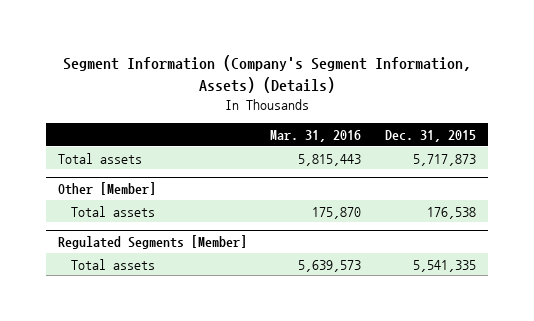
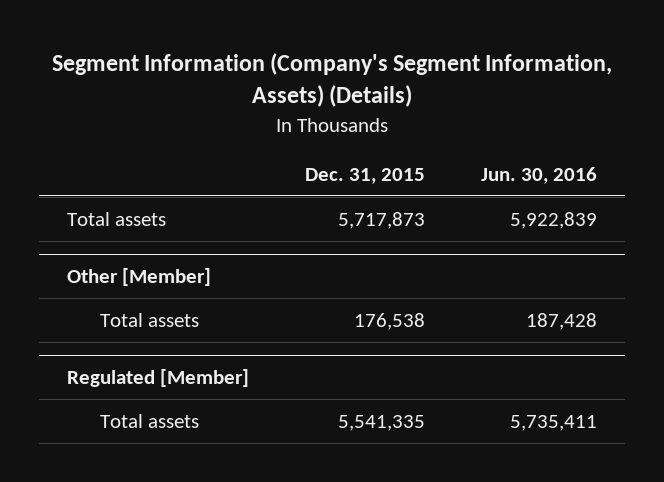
- | Mar. 31, 2016 | Dec. 31, 2015
+ | Dec. 31, 2015 | Jun. 30, 2016
- Regulated Segments [Member]
+ Regulated [Member]

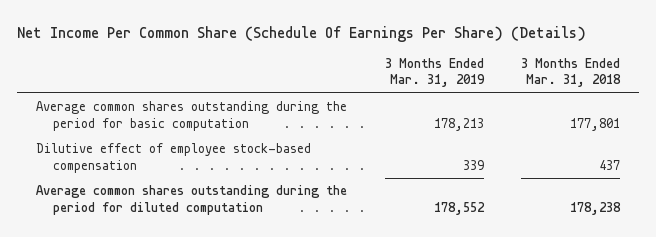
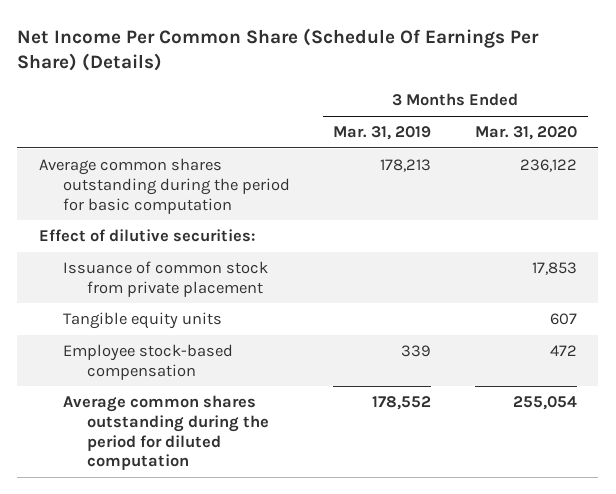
- | 3 Months Ended Mar. 31, 2019 | 3 Months Ended Mar. 31, 2018
+ | 3 Months Ended Mar. 31, 2019 | 3 Months Ended Mar. 31, 2020
- Dilutive effect of employee stock-based compensation | 339 | 437
+ Effect of dilutive securities:
+ Issuance of common stock from private placement | | 17,853
+ Tangible equity units | | 607
+ Employee stock-based compensation | 339 | 472

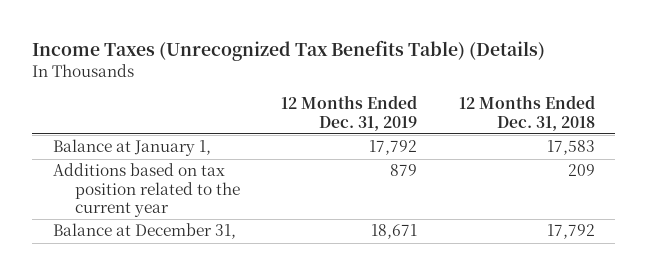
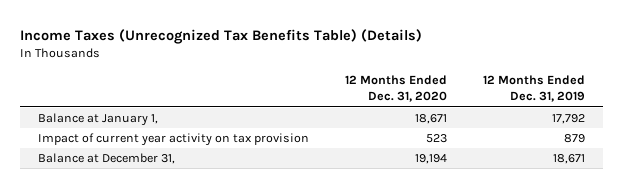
- | 12 Months Ended Dec. 31, 2019 | 12 Months Ended Dec. 31, 2018
+ | 12 Months Ended Dec. 31, 2020 | 12 Months Ended Dec. 31, 2019
- Additions based on tax position related to the current year | 879 | 209
+ Impact of current year activity on tax provision | 523 | 879

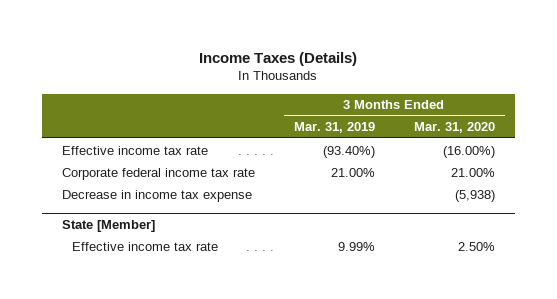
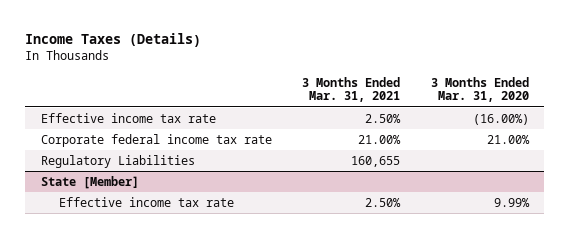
- | 3 Months Ended Mar. 31, 2019 | 3 Months Ended Mar. 31, 2020
+ | 3 Months Ended Mar. 31, 2021 | 3 Months Ended Mar. 31, 2020
- Decrease in income tax expense | | (5,938)
+ Regulatory Liabilities | 160,655 |
@ State [Member]
- Effective income tax rate | 9.99% | 2.50%
+ Effective income tax rate | 2.50% | 9.99%

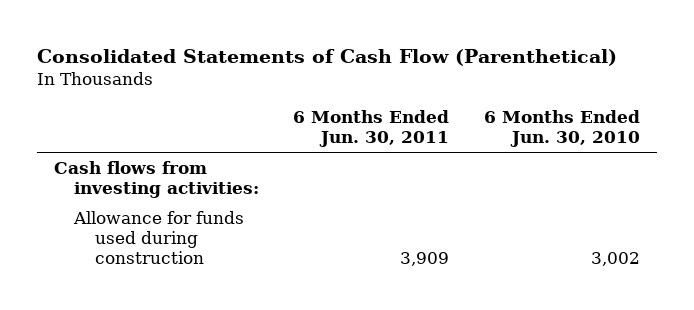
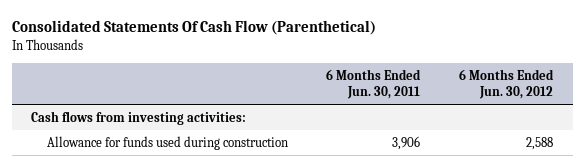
- Consolidated Statements of Cash Flow (Parenthetical)
+ Consolidated Statements Of Cash Flow (Parenthetical)
- | 6 Months Ended Jun. 30, 2011 | 6 Months Ended Jun. 30, 2010
+ | 6 Months Ended Jun. 30, 2011 | 6 Months Ended Jun. 30, 2012
- Allowance for funds used during construction | 3,909 | 3,002
+ Allowance for funds used during construction | 3,906 | 2,588

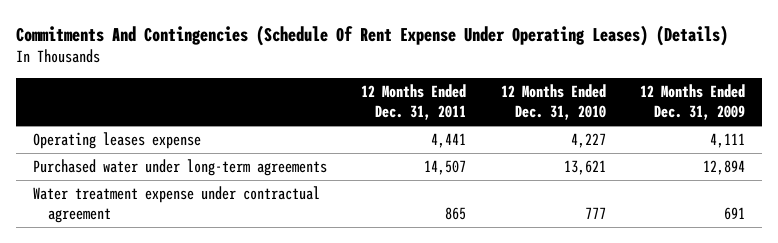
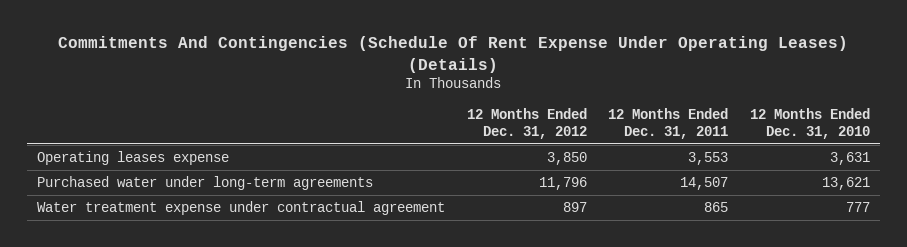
- | 12 Months Ended Dec. 31, 2011 | 12 Months Ended Dec. 31, 2010 | 12 Months Ended Dec. 31, 2009
+ | 12 Months Ended Dec. 31, 2012 | 12 Months Ended Dec. 31, 2011 | 12 Months Ended Dec. 31, 2010
- Operating leases expense | 4,441 | 4,227 | 4,111
+ Operating leases expense | 3,850 | 3,553 | 3,631

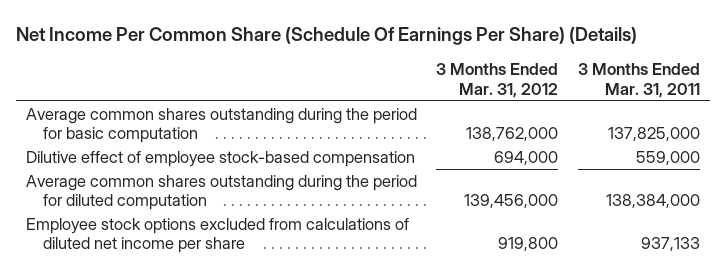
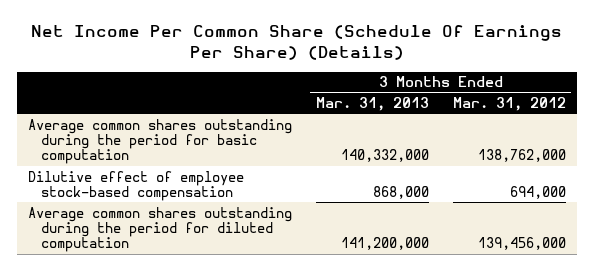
- | 3 Months Ended Mar. 31, 2012 | 3 Months Ended Mar. 31, 2011
+ | 3 Months Ended Mar. 31, 2013 | 3 Months Ended Mar. 31, 2012
- Employee stock options excluded from calculations of diluted net income per share | 919,800 | 937,133

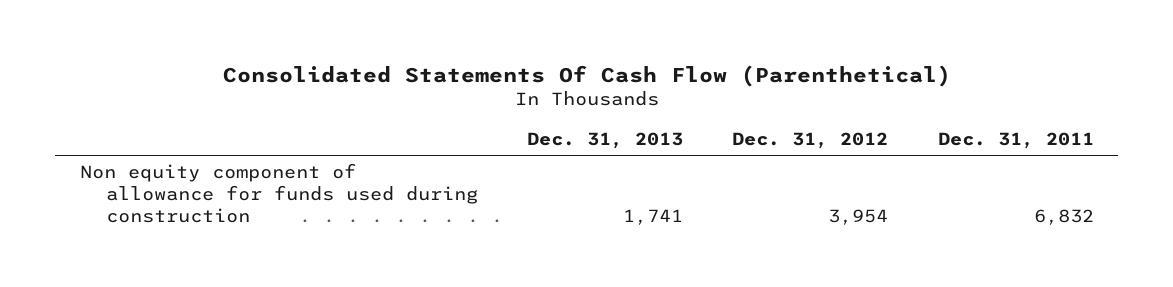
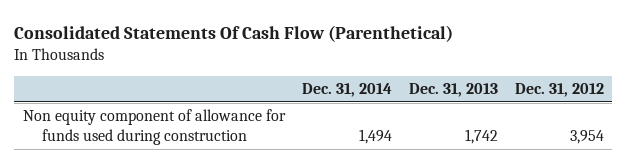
- | Dec. 31, 2013 | Dec. 31, 2012 | Dec. 31, 2011
+ | Dec. 31, 2014 | Dec. 31, 2013 | Dec. 31, 2012
- Non equity component of allowance for funds used during construction | 1,741 | 3,954 | 6,832
+ Non equity component of allowance for funds used during construction | 1,494 | 1,742 | 3,954

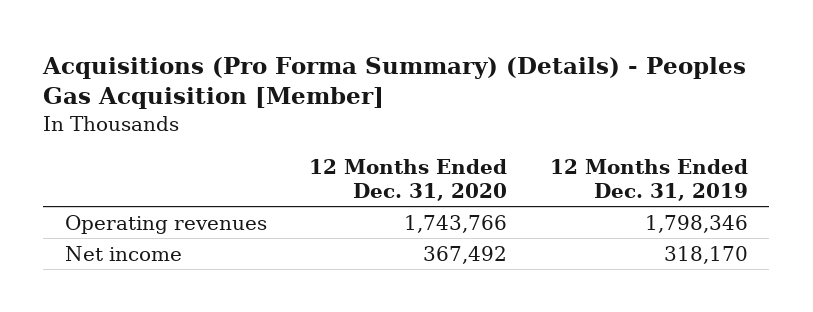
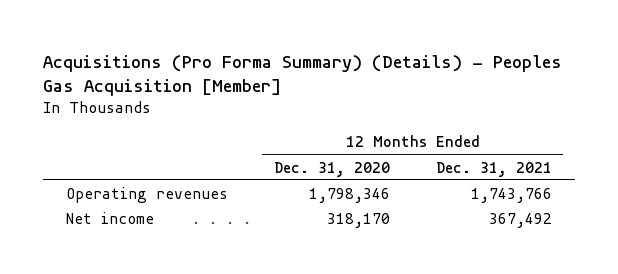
- | 12 Months Ended Dec. 31, 2020 | 12 Months Ended Dec. 31, 2019
+ | 12 Months Ended Dec. 31, 2020 | 12 Months Ended Dec. 31, 2021
- Operating revenues | 1,743,766 | 1,798,346
- Net income | 367,492 | 318,170
+ Operating revenues | 1,798,346 | 1,743,766
+ Net income | 318,170 | 367,492

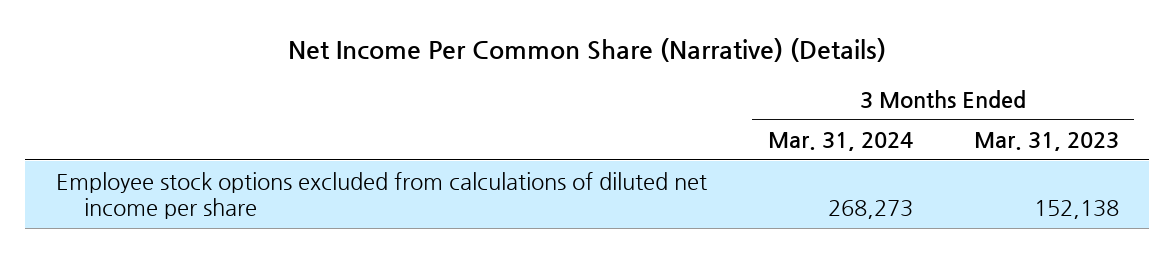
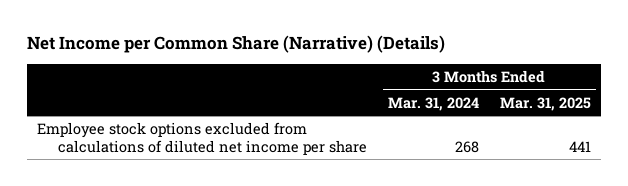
- Net Income Per Common Share (Narrative) (Details)
+ Net Income per Common Share (Narrative) (Details)
- | 3 Months Ended Mar. 31, 2024 | 3 Months Ended Mar. 31, 2023
+ | 3 Months Ended Mar. 31, 2024 | 3 Months Ended Mar. 31, 2025
- Employee stock options excluded from calculations of diluted net income per share | 268,273 | 152,138
+ Employee stock options excluded from calculations of diluted net income per share | 268 | 441

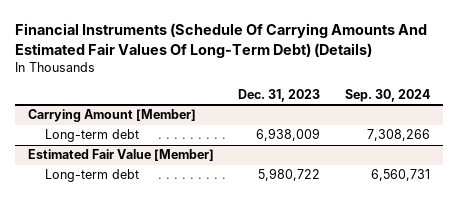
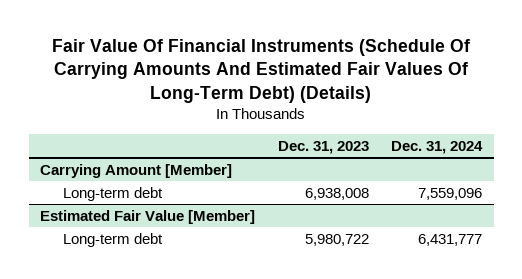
- Financial Instruments (Schedule Of Carrying Amounts And Estimated Fair Values Of Long-Term Debt) (Details)
+ Fair Value Of Financial Instruments (Schedule Of Carrying Amounts And Estimated Fair Values Of Long-Term Debt) (Details)
- | Dec. 31, 2023 | Sep. 30, 2024
+ | Dec. 31, 2023 | Dec. 31, 2024
@ Carrying Amount [Member]
- Long-term debt | 6,938,009 | 7,308,266
+ Long-term debt | 6,938,008 | 7,559,096

